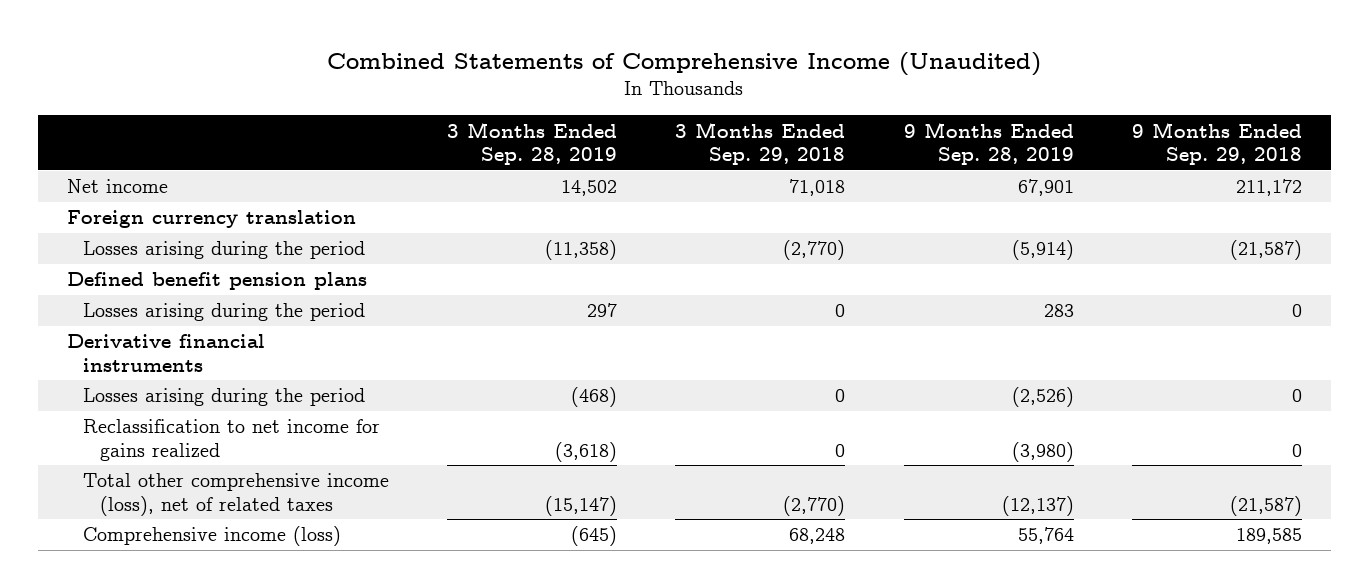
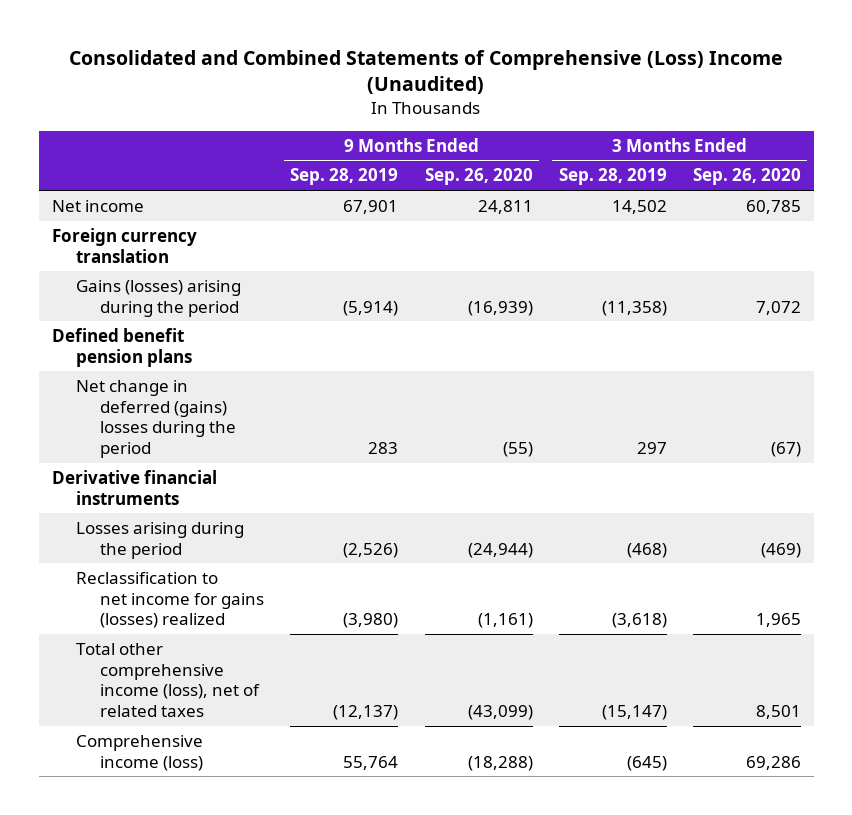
- Combined Statements of Comprehensive Income (Unaudited)
+ Consolidated and Combined Statements of Comprehensive (Loss) Income (Unaudited)
- | 3 Months Ended Sep. 28, 2019 | 3 Months Ended Sep. 29, 2018 | 9 Months Ended Sep. 28, 2019 | 9 Months Ended Sep. 29, 2018
+ | 9 Months Ended Sep. 28, 2019 | 9 Months Ended Sep. 26, 2020 | 3 Months Ended Sep. 28, 2019 | 3 Months Ended Sep. 26, 2020
- Losses arising during the period | (11,358) | (2,770) | (5,914) | (21,587)
+ Gains (losses) arising during the period | (5,914) | (16,939) | (11,358) | 7,072
- Losses arising during the period | 297 | 0 | 283 | 0
+ Net change in deferred (gains) losses during the period | 283 | (55) | 297 | (67)
- Reclassification to net income for gains realized | (3,618) | 0 | (3,980) | 0
+ Reclassification to net income for gains (losses) realized | (3,980) | (1,161) | (3,618) | 1,965

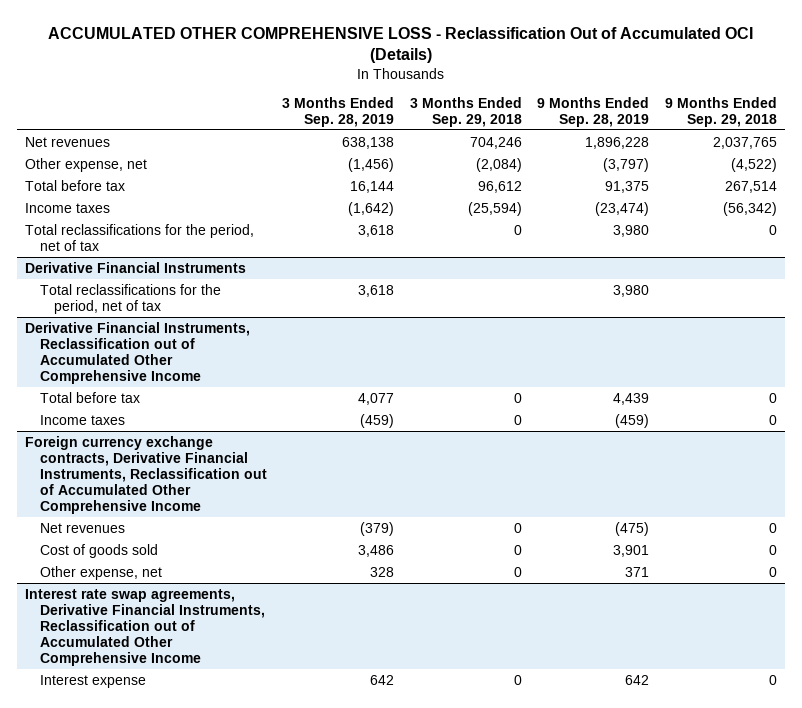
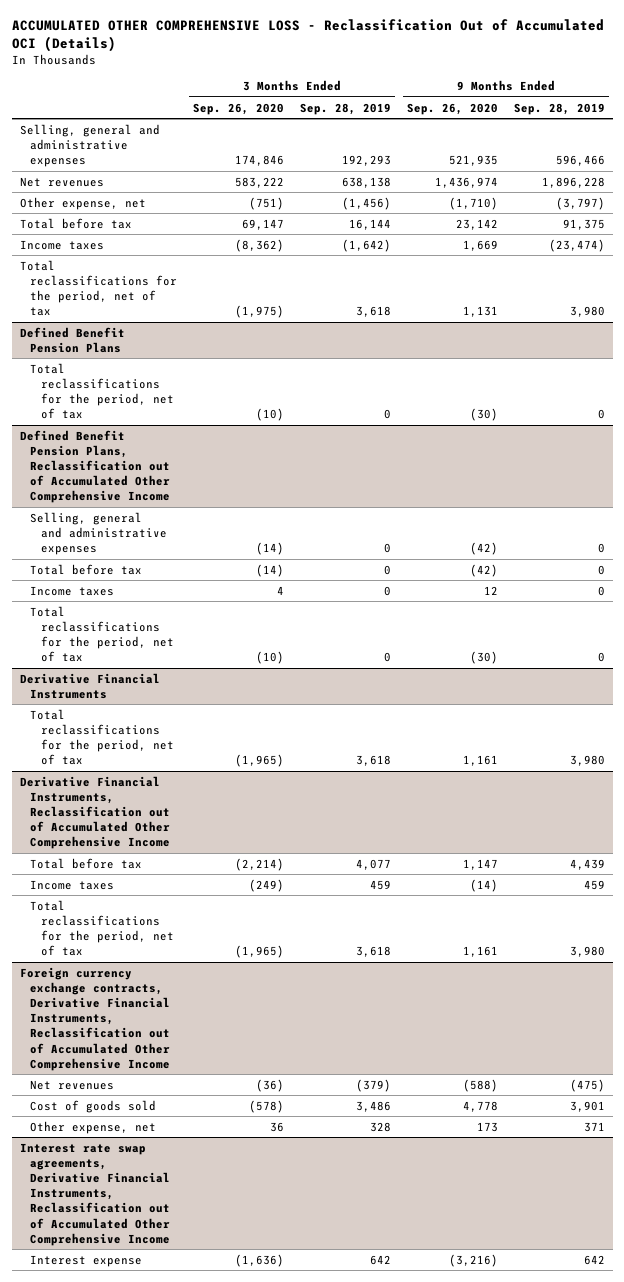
- | 3 Months Ended Sep. 28, 2019 | 3 Months Ended Sep. 29, 2018 | 9 Months Ended Sep. 28, 2019 | 9 Months Ended Sep. 29, 2018
+ | 3 Months Ended Sep. 26, 2020 | 3 Months Ended Sep. 28, 2019 | 9 Months Ended Sep. 26, 2020 | 9 Months Ended Sep. 28, 2019
+ Selling, general and administrative expenses | 174,846 | 192,293 | 521,935 | 596,466
+ Defined Benefit Pension Plans
+ Total reclassifications for the period, net of tax | (10) | 0 | (30) | 0
+ Defined Benefit Pension Plans, Reclassification out of Accumulated Other Comprehensive Income
+ Selling, general and administrative expenses | (14) | 0 | (42) | 0
+ Total before tax | (14) | 0 | (42) | 0
+ Income taxes | 4 | 0 | 12 | 0
+ Total reclassifications for the period, net of tax | (10) | 0 | (30) | 0
@ Derivative Financial Instruments, Reclassification out of Accumulated Other Comprehensive Income
- Income taxes | (459) | 0 | (459) | 0
+ Income taxes | (249) | 459 | (14) | 459
+ Total reclassifications for the period, net of tax | (1,965) | 3,618 | 1,161 | 3,980

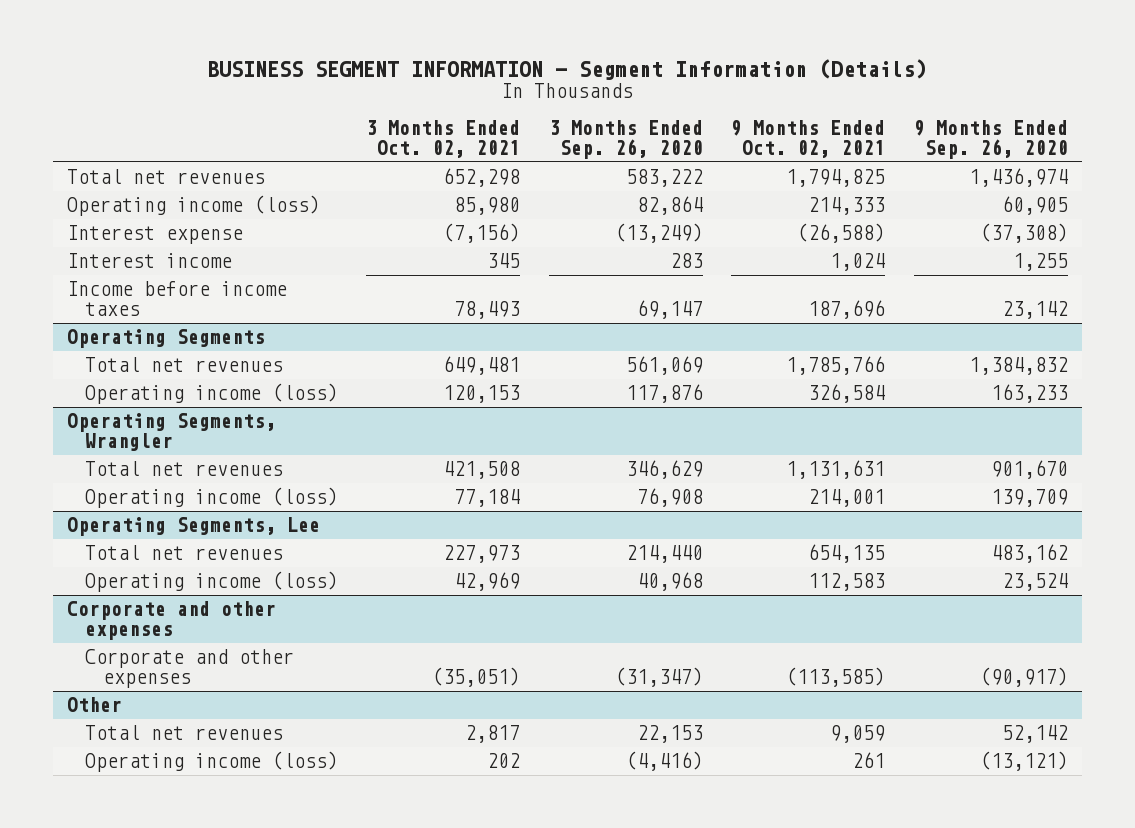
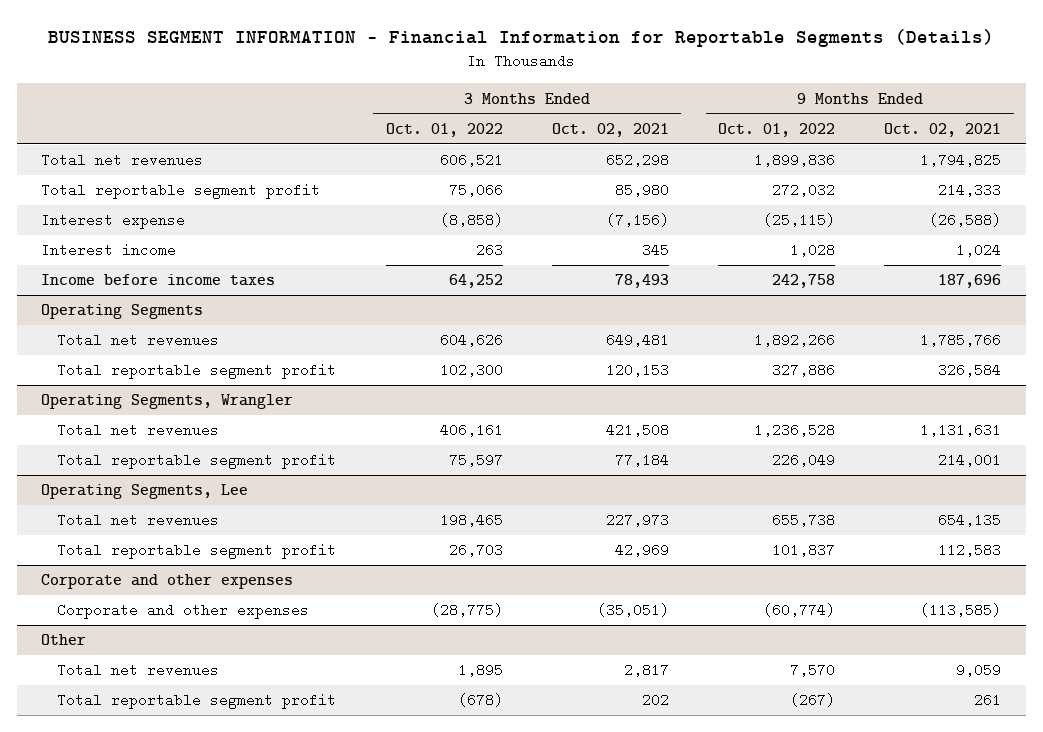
- BUSINESS SEGMENT INFORMATION - Segment Information (Details)
+ BUSINESS SEGMENT INFORMATION - Financial Information for Reportable Segments (Details)
- | 3 Months Ended Oct. 02, 2021 | 3 Months Ended Sep. 26, 2020 | 9 Months Ended Oct. 02, 2021 | 9 Months Ended Sep. 26, 2020
+ | 3 Months Ended Oct. 01, 2022 | 3 Months Ended Oct. 02, 2021 | 9 Months Ended Oct. 01, 2022 | 9 Months Ended Oct. 02, 2021
- Operating income (loss) | 85,980 | 82,864 | 214,333 | 60,905
+ Total reportable segment profit | 75,066 | 85,980 | 272,032 | 214,333
@ Operating Segments
- Operating income (loss) | 120,153 | 117,876 | 326,584 | 163,233
+ Total reportable segment profit | 102,300 | 120,153 | 327,886 | 326,584
@ Operating Segments, Wrangler
- Operating income (loss) | 77,184 | 76,908 | 214,001 | 139,709
+ Total reportable segment profit | 75,597 | 77,184 | 226,049 | 214,001
@ Operating Segments, Lee
- Operating income (loss) | 42,969 | 40,968 | 112,583 | 23,524
+ Total reportable segment profit | 26,703 | 42,969 | 101,837 | 112,583
@ Other
- Operating income (loss) | 202 | (4,416) | 261 | (13,121)
+ Total reportable segment profit | (678) | 202 | (267) | 261

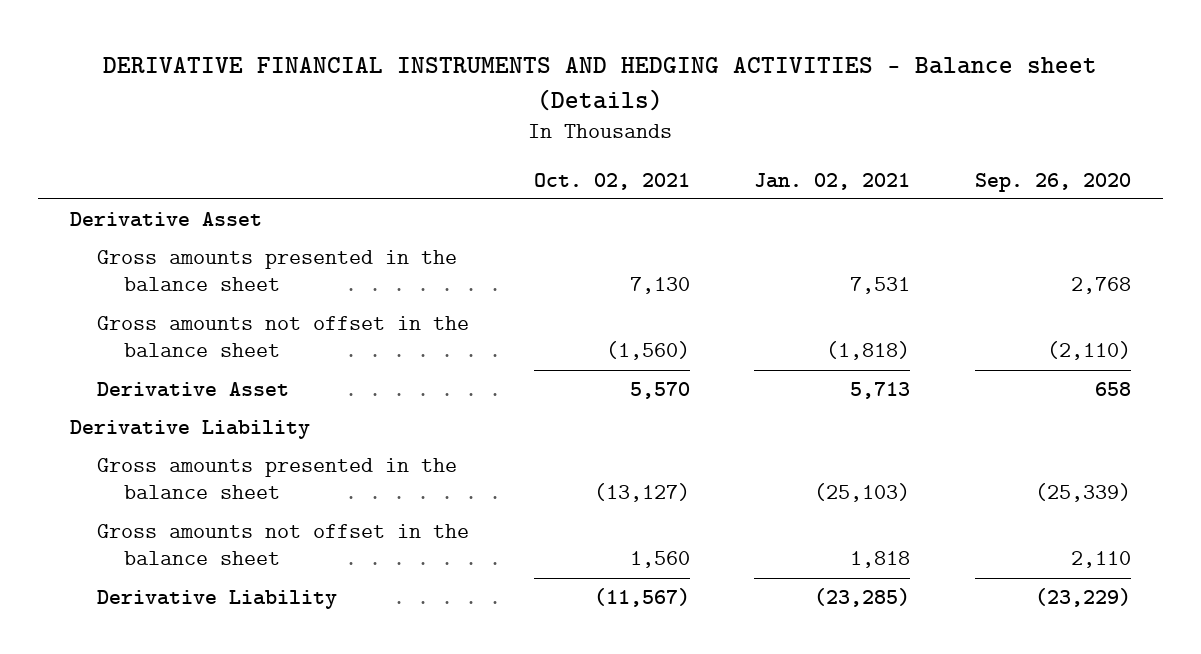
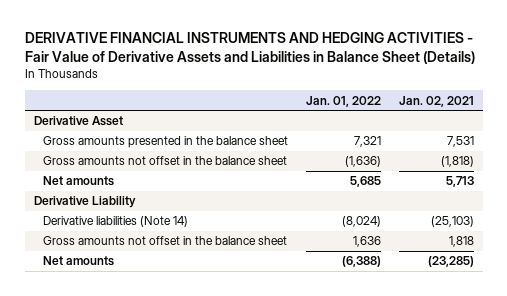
- DERIVATIVE FINANCIAL INSTRUMENTS AND HEDGING ACTIVITIES - Balance sheet (Details)
+ DERIVATIVE FINANCIAL INSTRUMENTS AND HEDGING ACTIVITIES - Fair Value of Derivative Assets and Liabilities in Balance Sheet (Details)
- | Oct. 02, 2021 | Jan. 02, 2021 | Sep. 26, 2020
+ | Jan. 01, 2022 | Jan. 02, 2021
- Derivative Asset | 5,570 | 5,713 | 658
+ Net amounts | 5,685 | 5,713
- Gross amounts presented in the balance sheet | (13,127) | (25,103) | (25,339)
+ Derivative liabilities (Note 14) | (8,024) | (25,103)
- Derivative Liability | (11,567) | (23,285) | (23,229)
+ Net amounts | (6,388) | (23,285)

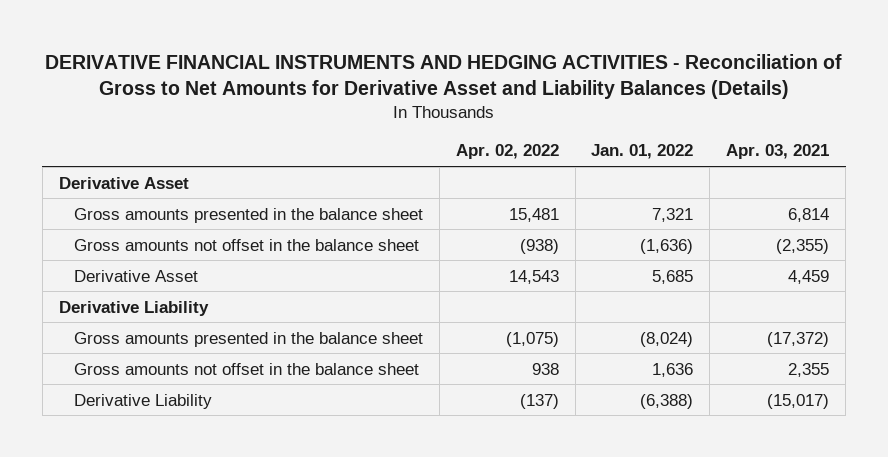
- DERIVATIVE FINANCIAL INSTRUMENTS AND HEDGING ACTIVITIES - Fair Value of Derivative Assets and Liabilities in Balance Sheet (Details)
+ DERIVATIVE FINANCIAL INSTRUMENTS AND HEDGING ACTIVITIES - Reconciliation of Gross to Net Amounts for Derivative Asset and Liability Balances (Details)
- | Jan. 01, 2022 | Jan. 02, 2021
+ | Apr. 02, 2022 | Jan. 01, 2022 | Apr. 03, 2021
- Net amounts | 5,685 | 5,713
+ Derivative Asset | 14,543 | 5,685 | 4,459
- Derivative liabilities (Note 14) | (8,024) | (25,103)
+ Gross amounts presented in the balance sheet | (1,075) | (8,024) | (17,372)
- Net amounts | (6,388) | (23,285)
+ Derivative Liability | (137) | (6,388) | (15,017)

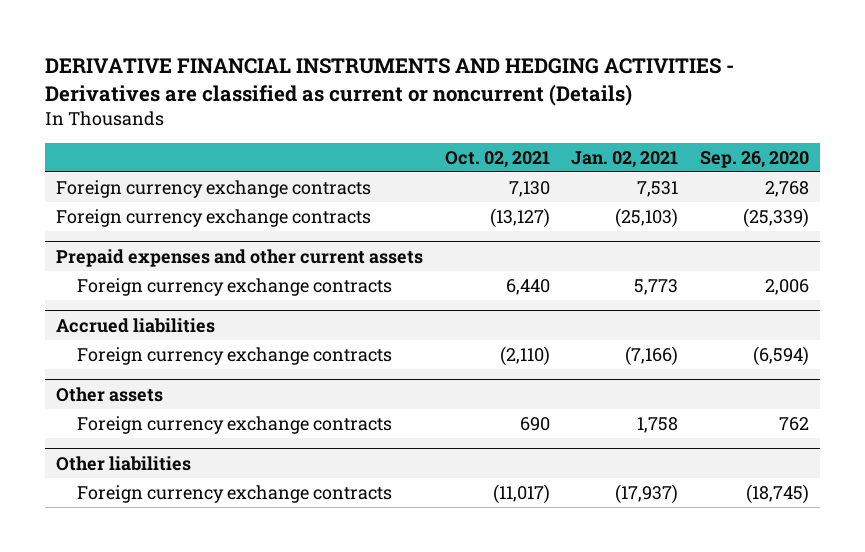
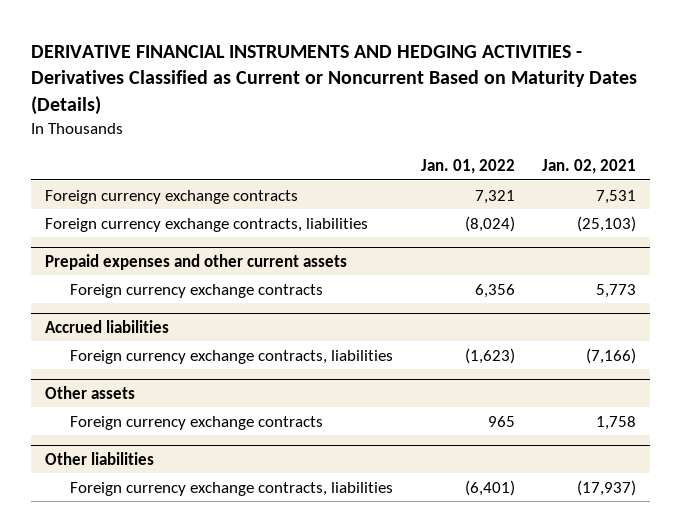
- DERIVATIVE FINANCIAL INSTRUMENTS AND HEDGING ACTIVITIES - Derivatives are classified as current or noncurrent (Details)
+ DERIVATIVE FINANCIAL INSTRUMENTS AND HEDGING ACTIVITIES - Derivatives Classified as Current or Noncurrent Based on Maturity Dates (Details)
- | Oct. 02, 2021 | Jan. 02, 2021 | Sep. 26, 2020
+ | Jan. 01, 2022 | Jan. 02, 2021
- Foreign currency exchange contracts | (13,127) | (25,103) | (25,339)
+ Foreign currency exchange contracts, liabilities | (8,024) | (25,103)
@ Accrued liabilities
- Foreign currency exchange contracts | (2,110) | (7,166) | (6,594)
+ Foreign currency exchange contracts, liabilities | (1,623) | (7,166)
@ Other liabilities
- Foreign currency exchange contracts | (11,017) | (17,937) | (18,745)
+ Foreign currency exchange contracts, liabilities | (6,401) | (17,937)

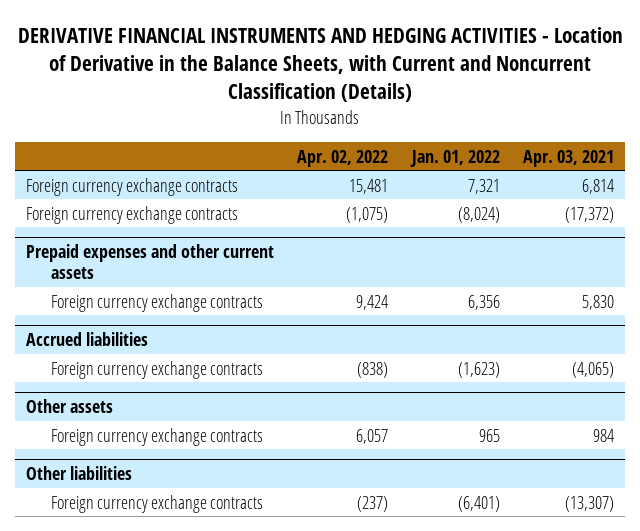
- DERIVATIVE FINANCIAL INSTRUMENTS AND HEDGING ACTIVITIES - Derivatives Classified as Current or Noncurrent Based on Maturity Dates (Details)
+ DERIVATIVE FINANCIAL INSTRUMENTS AND HEDGING ACTIVITIES - Location of Derivative in the Balance Sheets, with Current and Noncurrent Classification (Details)
- | Jan. 01, 2022 | Jan. 02, 2021
+ | Apr. 02, 2022 | Jan. 01, 2022 | Apr. 03, 2021
- Foreign currency exchange contracts, liabilities | (8,024) | (25,103)
+ Foreign currency exchange contracts | (1,075) | (8,024) | (17,372)
@ Accrued liabilities
- Foreign currency exchange contracts, liabilities | (1,623) | (7,166)
+ Foreign currency exchange contracts | (838) | (1,623) | (4,065)
@ Other liabilities
- Foreign currency exchange contracts, liabilities | (6,401) | (17,937)
+ Foreign currency exchange contracts | (237) | (6,401) | (13,307)

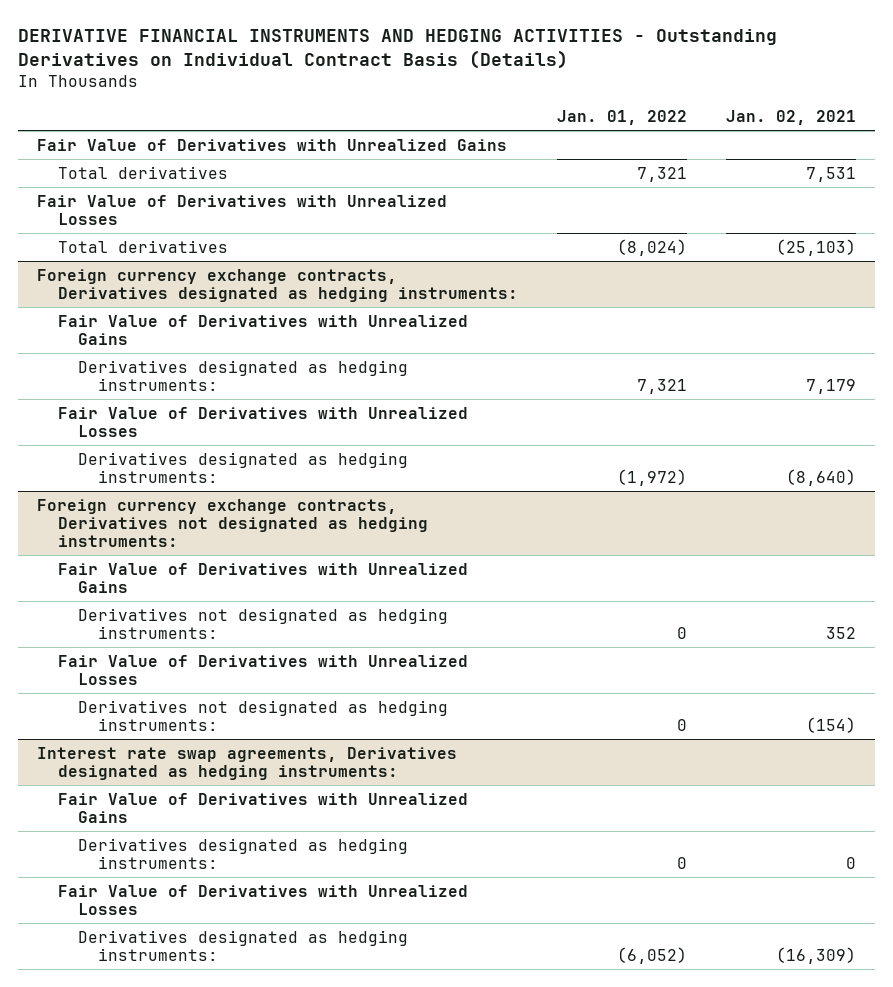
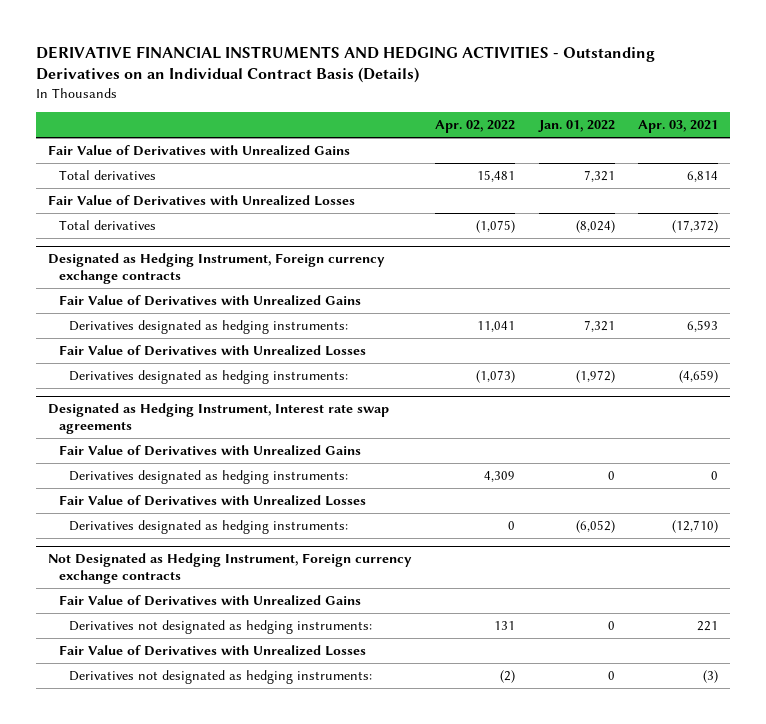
- DERIVATIVE FINANCIAL INSTRUMENTS AND HEDGING ACTIVITIES - Outstanding Derivatives on Individual Contract Basis (Details)
+ DERIVATIVE FINANCIAL INSTRUMENTS AND HEDGING ACTIVITIES - Outstanding Derivatives on an Individual Contract Basis (Details)
- | Jan. 01, 2022 | Jan. 02, 2021
+ | Apr. 02, 2022 | Jan. 01, 2022 | Apr. 03, 2021
- Foreign currency exchange contracts, Derivatives designated as hedging instruments:
+ Designated as Hedging Instrument, Foreign currency exchange contracts
- Foreign currency exchange contracts, Derivatives not designated as hedging instruments:
- Fair Value of Derivatives with Unrealized Gains
- Derivatives not designated as hedging instruments: | 0 | 352
- Fair Value of Derivatives with Unrealized Losses
- Derivatives not designated as hedging instruments: | 0 | (154)
- Interest rate swap agreements, Derivatives designated as hedging instruments:
+ Designated as Hedging Instrument, Interest rate swap agreements
+ Not Designated as Hedging Instrument, Foreign currency exchange contracts
+ Fair Value of Derivatives with Unrealized Gains
+ Derivatives not designated as hedging instruments: | 131 | 0 | 221
+ Fair Value of Derivatives with Unrealized Losses
+ Derivatives not designated as hedging instruments: | (2) | 0 | (3)

